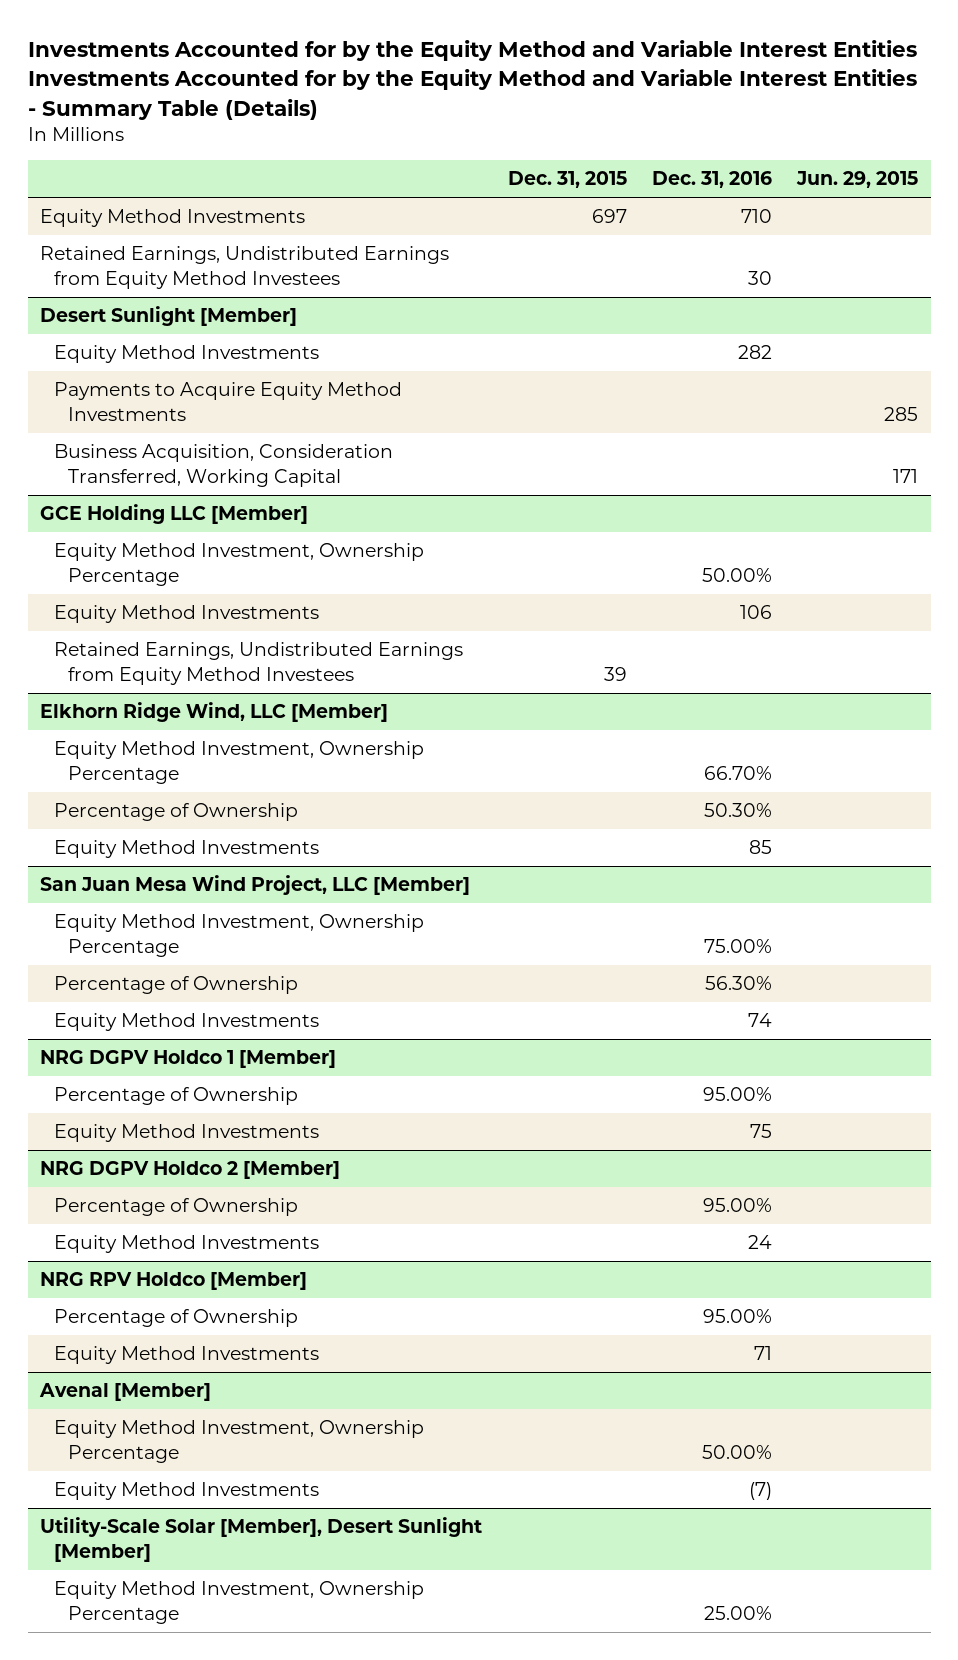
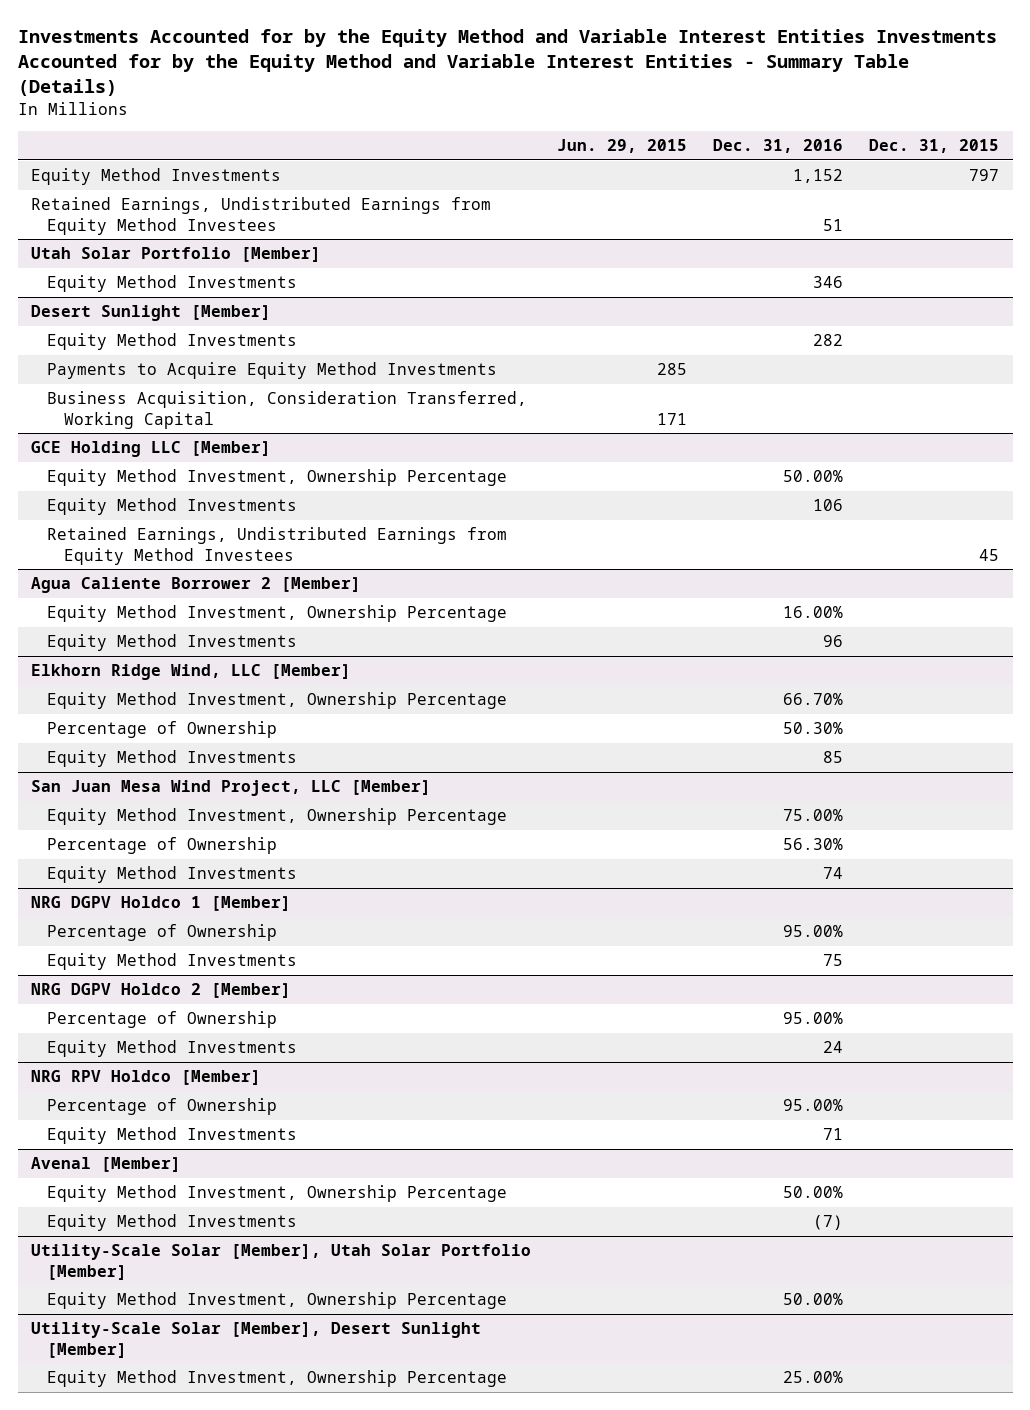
- | Dec. 31, 2015 | Dec. 31, 2016 | Jun. 29, 2015
+ | Jun. 29, 2015 | Dec. 31, 2016 | Dec. 31, 2015
- Equity Method Investments | 697 | 710 |
- Retained Earnings, Undistributed Earnings from Equity Method Investees | | 30 |
+ Equity Method Investments | | 1,152 | 797
+ Retained Earnings, Undistributed Earnings from Equity Method Investees | | 51 |
+ Utah Solar Portfolio [Member]
+ Equity Method Investments | | 346 |
@ GCE Holding LLC [Member]
- Retained Earnings, Undistributed Earnings from Equity Method Investees | 39 | |
+ Retained Earnings, Undistributed Earnings from Equity Method Investees | | | 45
+ Agua Caliente Borrower 2 [Member]
+ Equity Method Investment, Ownership Percentage | | 16.00% |
+ Equity Method Investments | | 96 |
+ Utility-Scale Solar [Member], Utah Solar Portfolio [Member]
+ Equity Method Investment, Ownership Percentage | | 50.00% |

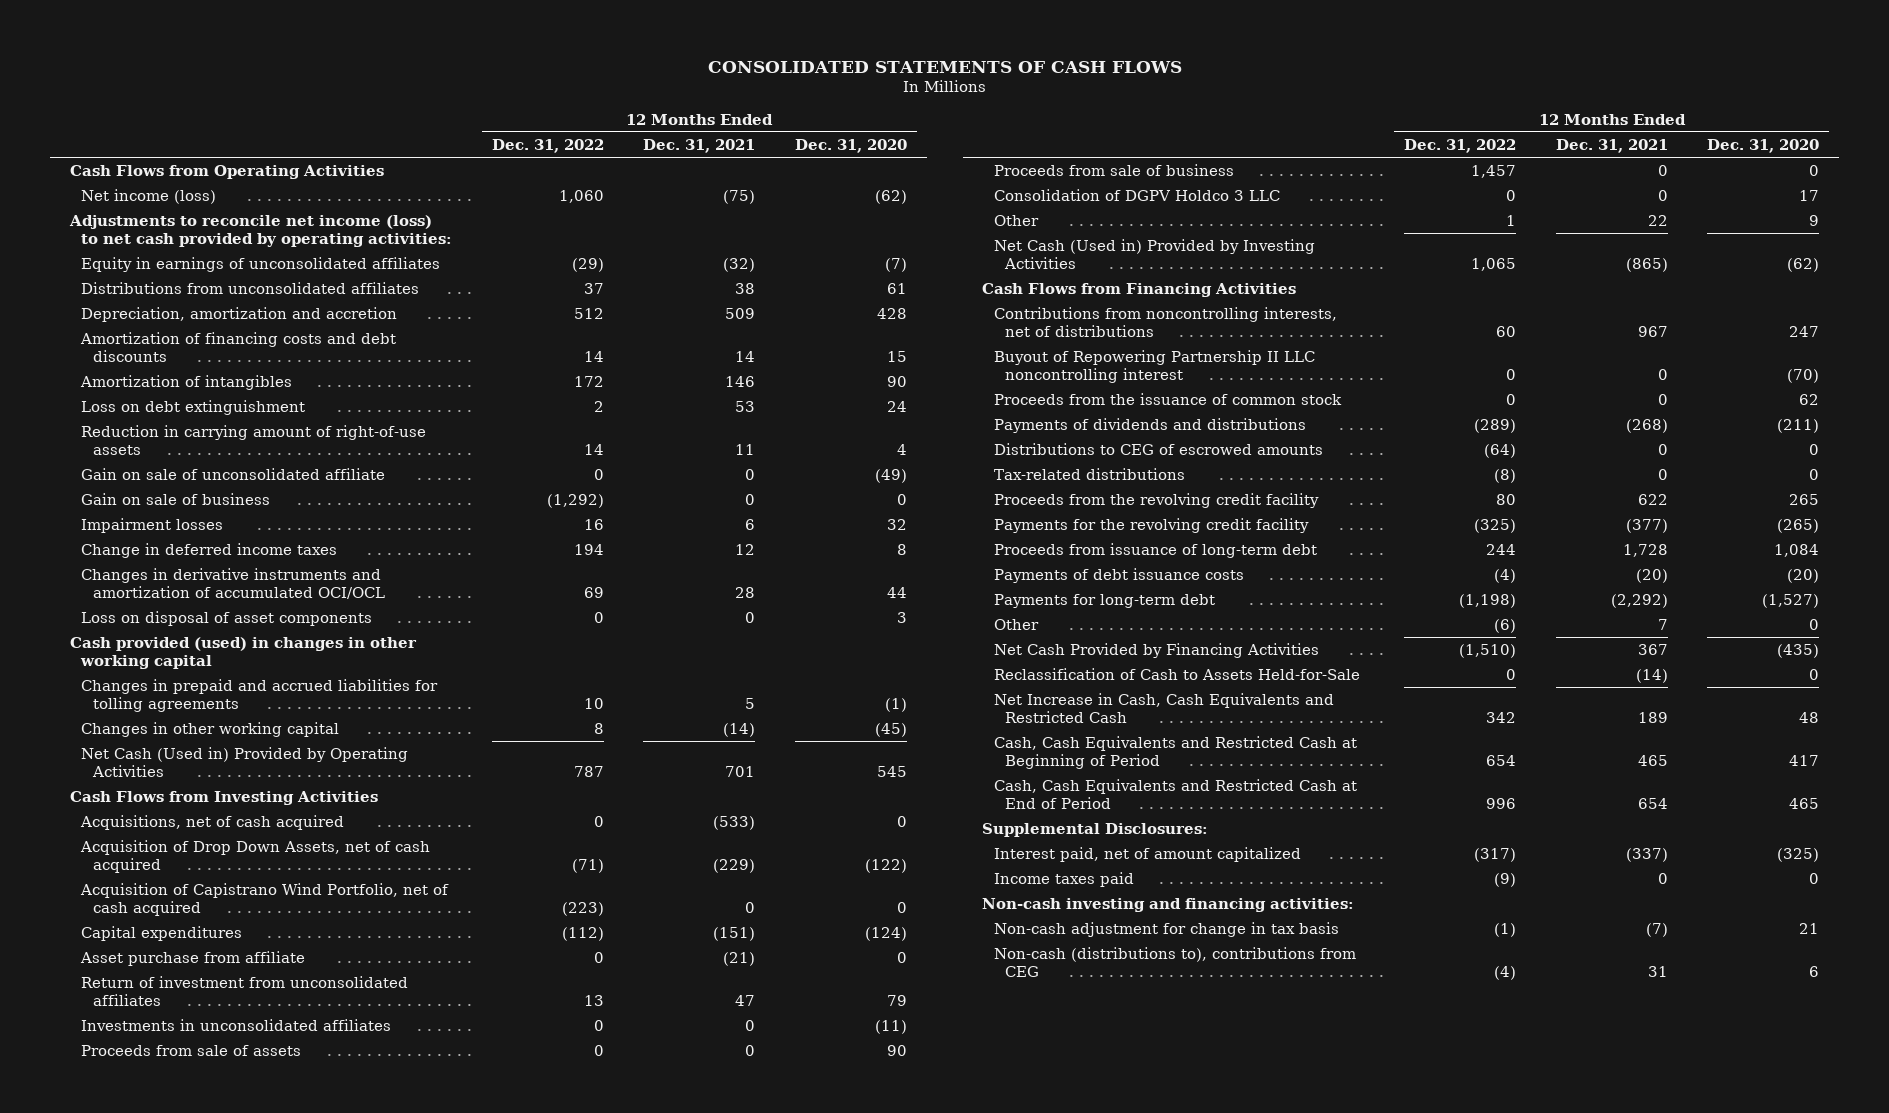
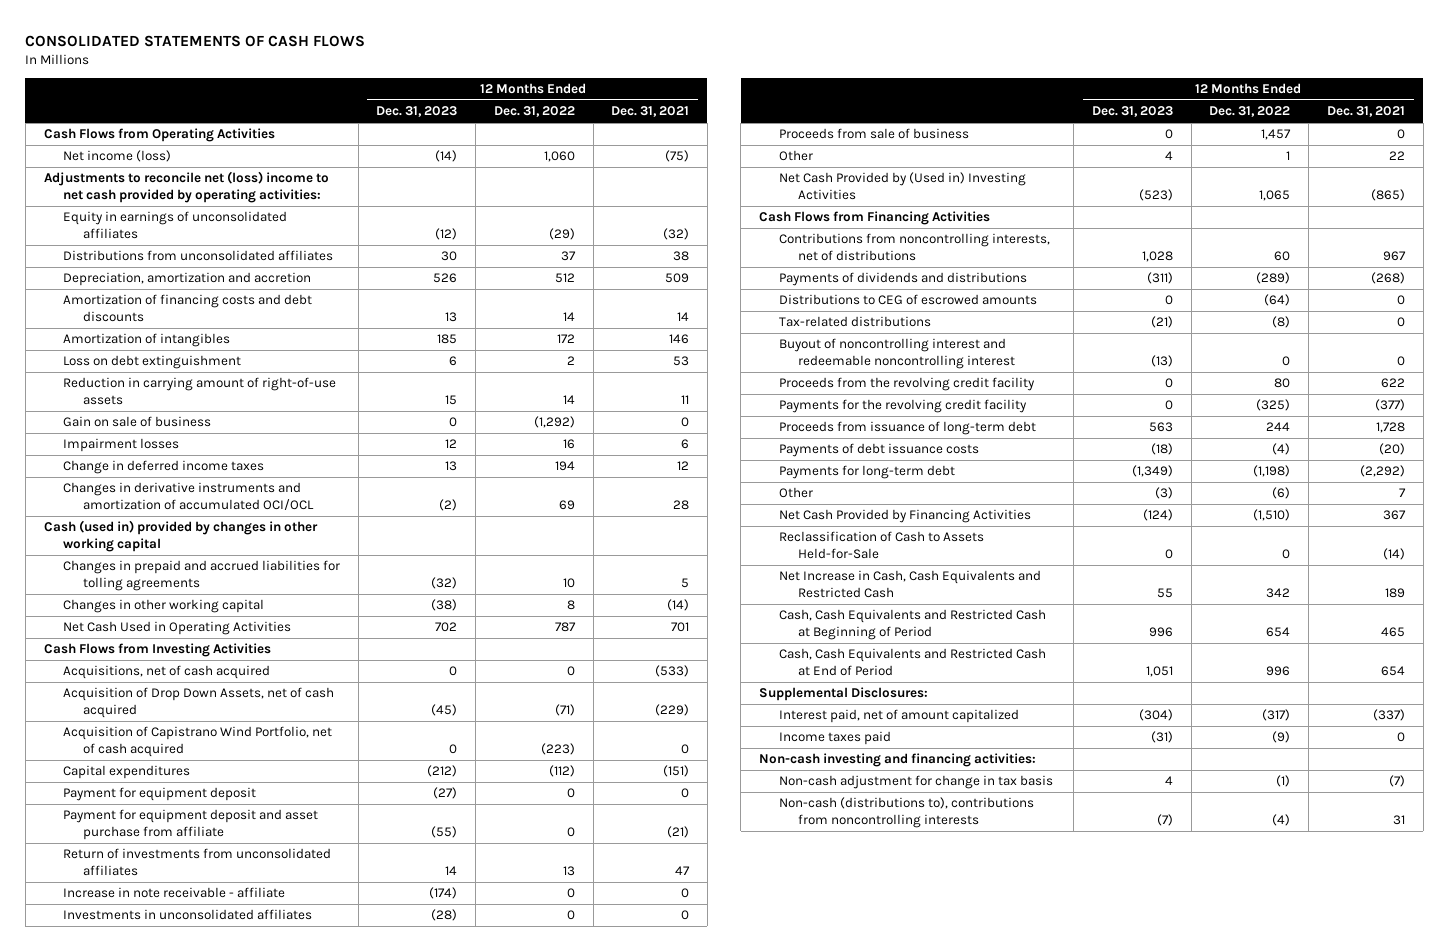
- | 12 Months Ended Dec. 31, 2022 | 12 Months Ended Dec. 31, 2021 | 12 Months Ended Dec. 31, 2020
+ | 12 Months Ended Dec. 31, 2023 | 12 Months Ended Dec. 31, 2022 | 12 Months Ended Dec. 31, 2021
- Adjustments to reconcile net income (loss) to net cash provided by operating activities:
+ Adjustments to reconcile net (loss) income to net cash provided by operating activities:
- Gain on sale of unconsolidated affiliate | 0 | 0 | (49)
- Loss on disposal of asset components | 0 | 0 | 3
- Cash provided (used) in changes in other working capital
+ Cash (used in) provided by changes in other working capital
- Net Cash (Used in) Provided by Operating Activities | 787 | 701 | 545
+ Net Cash Used in Operating Activities | 702 | 787 | 701
- Asset purchase from affiliate | 0 | (21) | 0
- Return of investment from unconsolidated affiliates | 13 | 47 | 79
+ Payment for equipment deposit | (27) | 0 | 0
+ Payment for equipment deposit and asset purchase from affiliate | (55) | 0 | (21)
+ Return of investments from unconsolidated affiliates | 14 | 13 | 47
+ Increase in note receivable - affiliate | (174) | 0 | 0
- Proceeds from sale of assets | 0 | 0 | 90
- Consolidation of DGPV Holdco 3 LLC | 0 | 0 | 17
- Net Cash (Used in) Provided by Investing Activities | 1,065 | (865) | (62)
+ Net Cash Provided by (Used in) Investing Activities | (523) | 1,065 | (865)
- Buyout of Repowering Partnership II LLC noncontrolling interest | 0 | 0 | (70)
- Proceeds from the issuance of common stock | 0 | 0 | 62
+ Buyout of noncontrolling interest and redeemable noncontrolling interest | (13) | 0 | 0
- Non-cash (distributions to), contributions from CEG | (4) | 31 | 6
+ Non-cash (distributions to), contributions from noncontrolling interests | (7) | (4) | 31

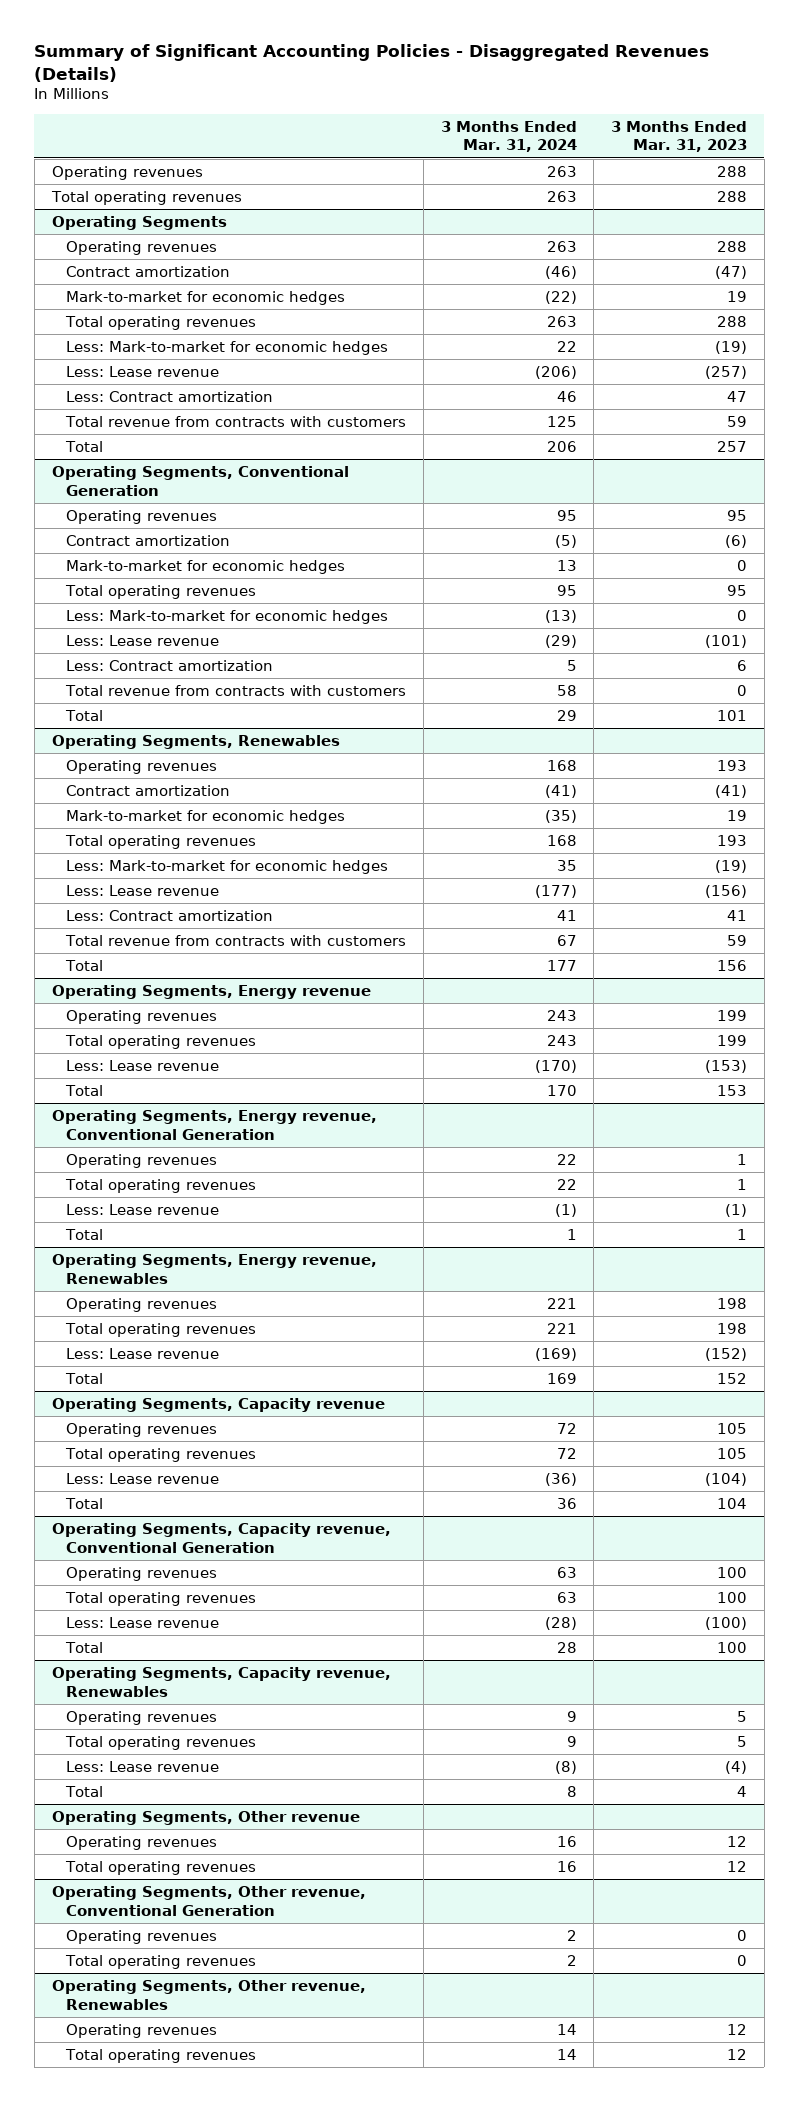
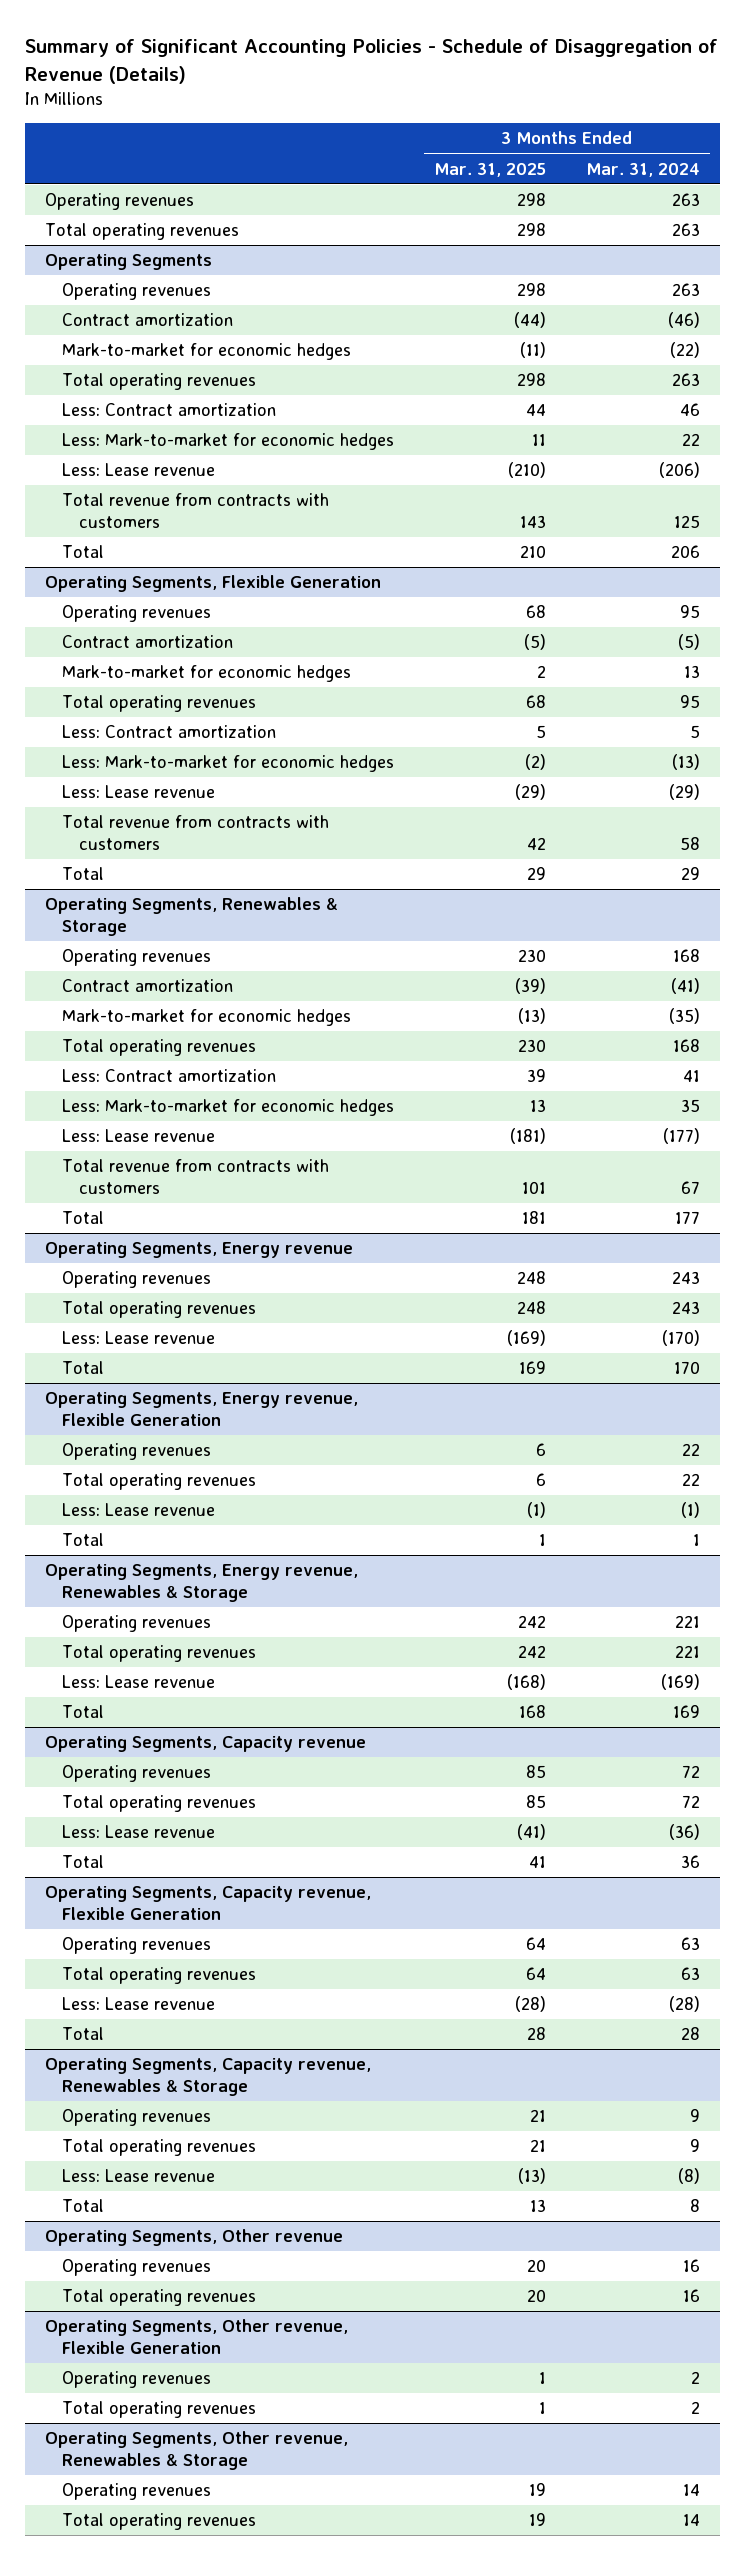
- Summary of Significant Accounting Policies - Disaggregated Revenues (Details)
+ Summary of Significant Accounting Policies - Schedule of Disaggregation of Revenue (Details)
- | 3 Months Ended Mar. 31, 2024 | 3 Months Ended Mar. 31, 2023
+ | 3 Months Ended Mar. 31, 2025 | 3 Months Ended Mar. 31, 2024
@ Operating Segments
moved up: Less: Contract amortization | 44 | 46
- Operating Segments, Conventional Generation
+ Operating Segments, Flexible Generation
+ Less: Contract amortization | 5 | 5
- Less: Contract amortization | 5 | 6
- Operating Segments, Renewables
+ Operating Segments, Renewables & Storage
+ Less: Contract amortization | 39 | 41
- Less: Contract amortization | 41 | 41
- Operating Segments, Energy revenue, Conventional Generation
+ Operating Segments, Energy revenue, Flexible Generation
- Operating Segments, Energy revenue, Renewables
+ Operating Segments, Energy revenue, Renewables & Storage
- Operating Segments, Capacity revenue, Conventional Generation
+ Operating Segments, Capacity revenue, Flexible Generation
- Operating Segments, Capacity revenue, Renewables
+ Operating Segments, Capacity revenue, Renewables & Storage
- Operating Segments, Other revenue, Conventional Generation
+ Operating Segments, Other revenue, Flexible Generation
- Operating Segments, Other revenue, Renewables
+ Operating Segments, Other revenue, Renewables & Storage

